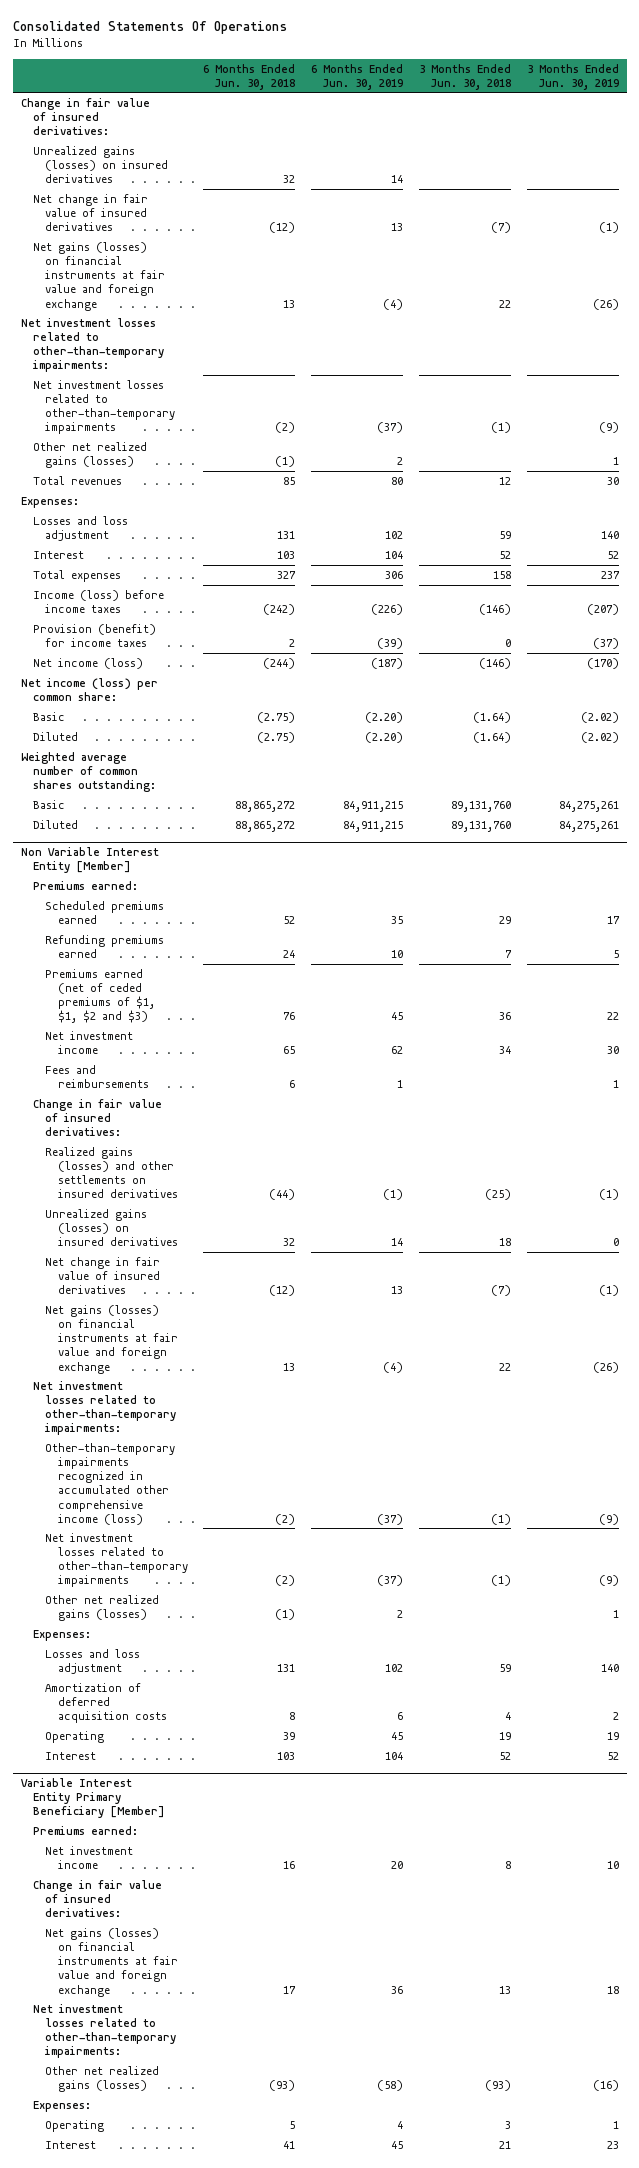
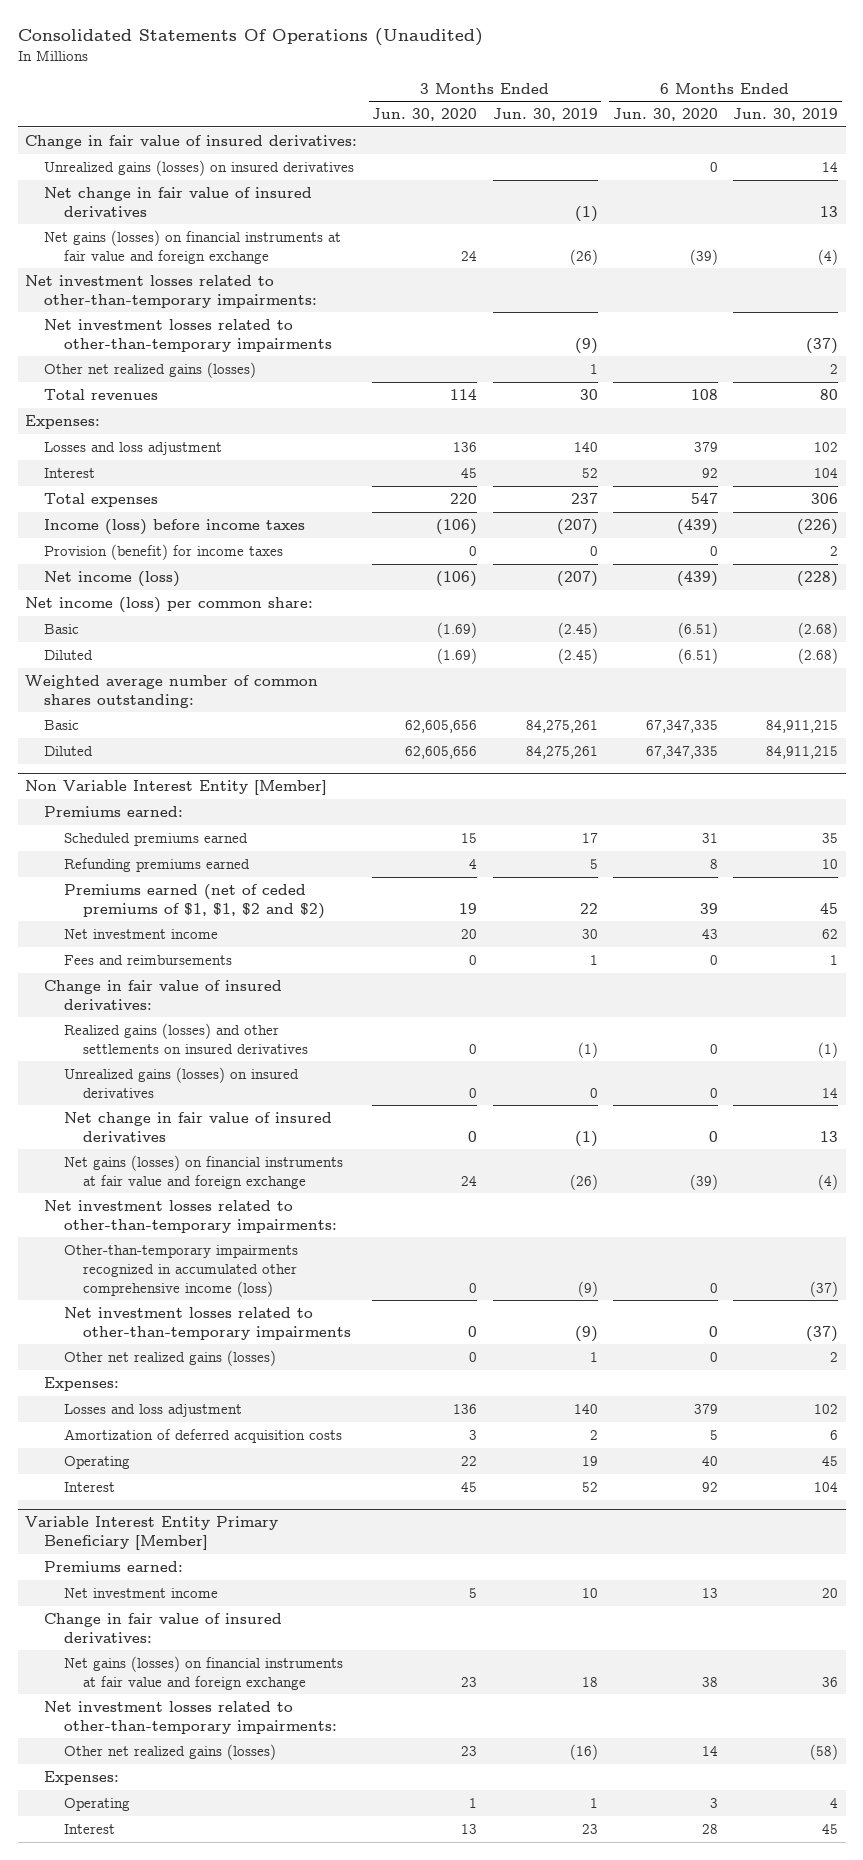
- Consolidated Statements Of Operations
+ Consolidated Statements Of Operations (Unaudited)
- | 6 Months Ended Jun. 30, 2018 | 6 Months Ended Jun. 30, 2019 | 3 Months Ended Jun. 30, 2018 | 3 Months Ended Jun. 30, 2019
+ | 3 Months Ended Jun. 30, 2020 | 3 Months Ended Jun. 30, 2019 | 6 Months Ended Jun. 30, 2020 | 6 Months Ended Jun. 30, 2019
- Provision (benefit) for income taxes | 2 | (39) | 0 | (37)
- Net income (loss) | (244) | (187) | (146) | (170)
+ Provision (benefit) for income taxes | 0 | 0 | 0 | 2
+ Net income (loss) | (106) | (207) | (439) | (228)
- Basic | (2.75) | (2.20) | (1.64) | (2.02)
- Diluted | (2.75) | (2.20) | (1.64) | (2.02)
+ Basic | (1.69) | (2.45) | (6.51) | (2.68)
+ Diluted | (1.69) | (2.45) | (6.51) | (2.68)
@ Non Variable Interest Entity [Member]
- Premiums earned (net of ceded premiums of $1, $1, $2 and $3) | 76 | 45 | 36 | 22
+ Premiums earned (net of ceded premiums of $1, $1, $2 and $2) | 19 | 22 | 39 | 45

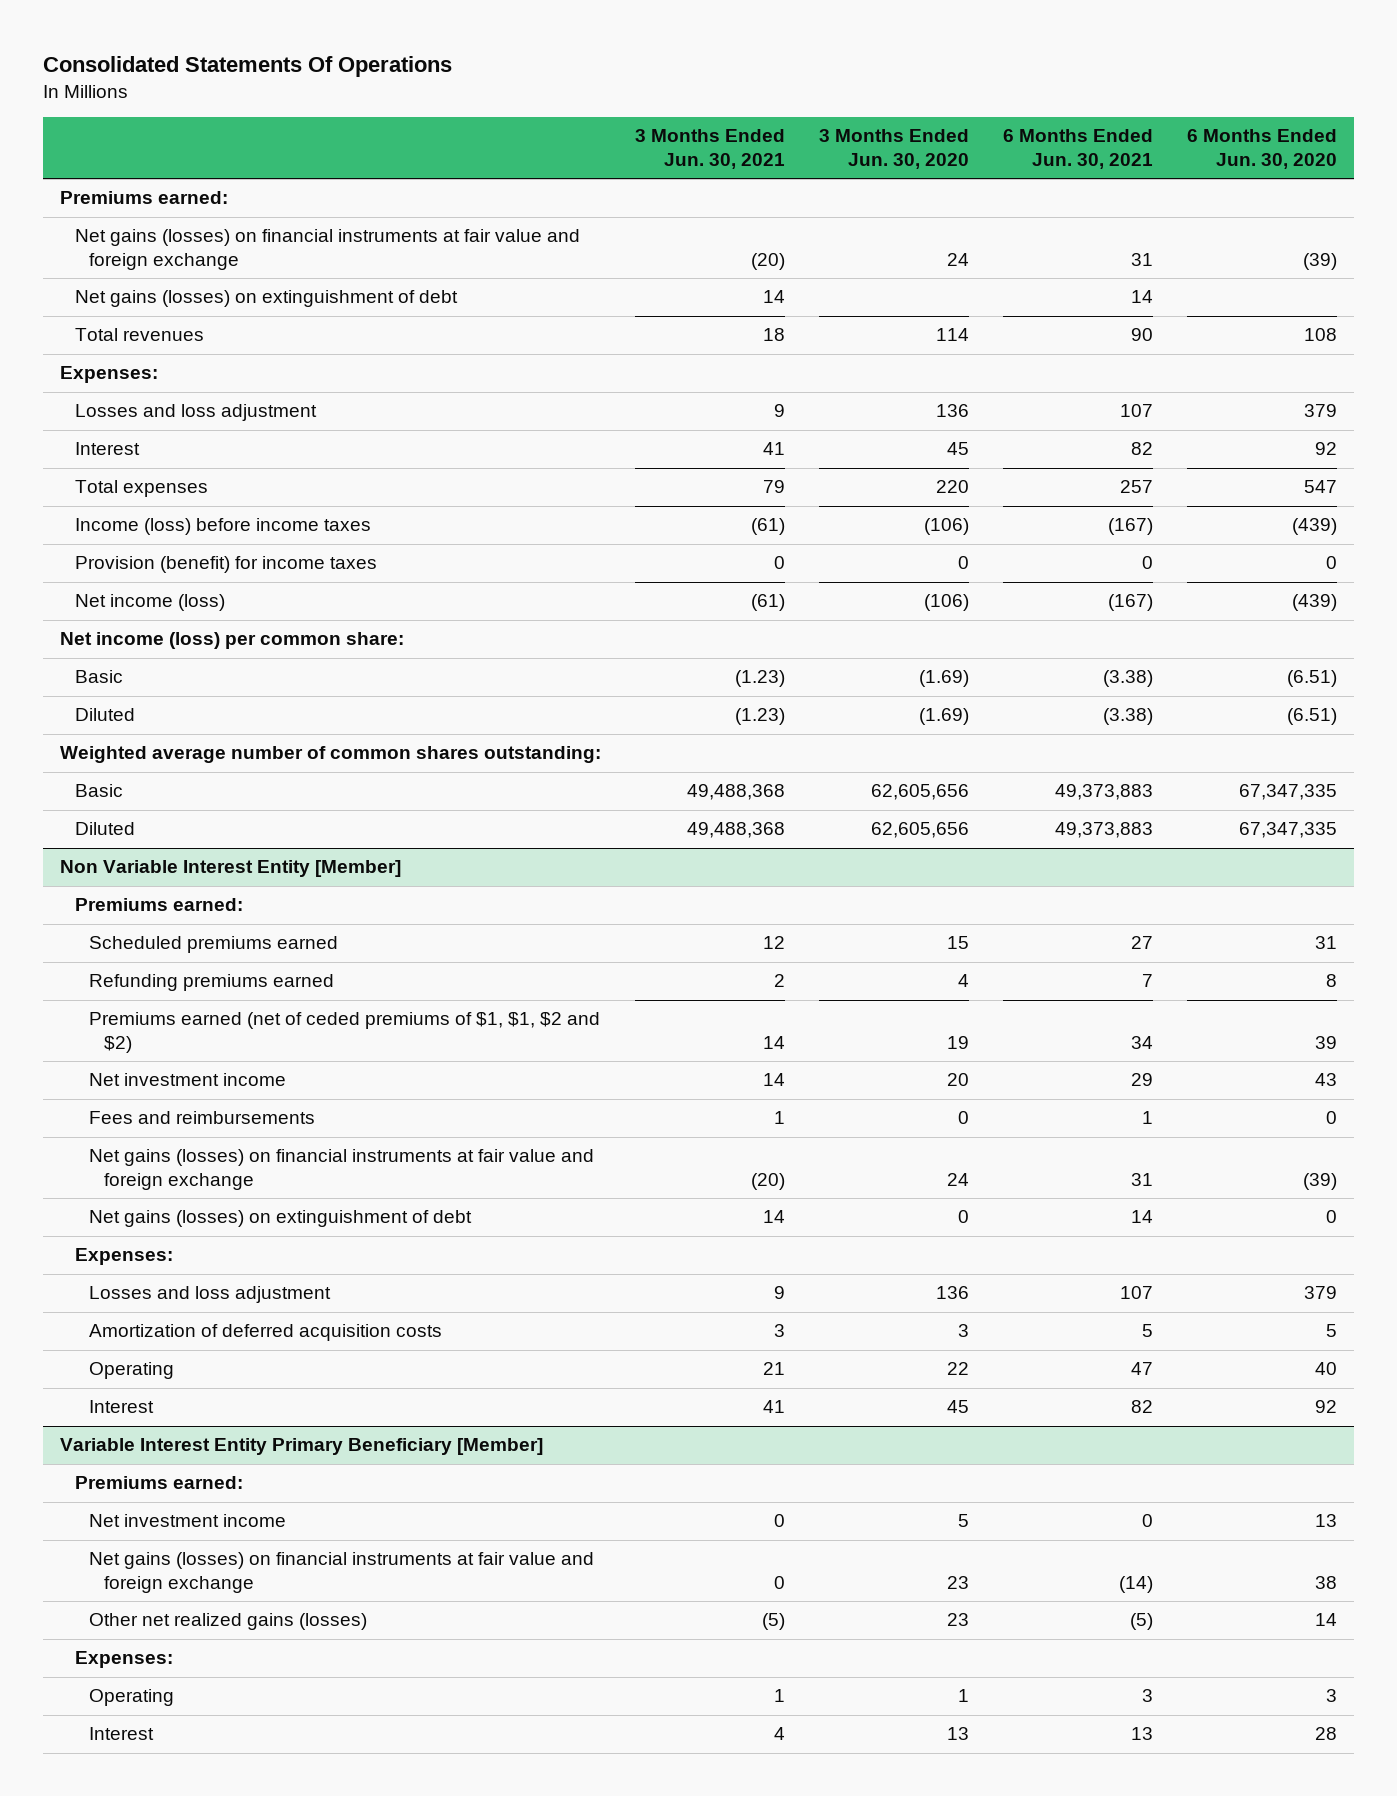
- Consolidated Statements Of Operations (Unaudited)
+ Consolidated Statements Of Operations
- | 3 Months Ended Jun. 30, 2020 | 3 Months Ended Jun. 30, 2019 | 6 Months Ended Jun. 30, 2020 | 6 Months Ended Jun. 30, 2019
+ | 3 Months Ended Jun. 30, 2021 | 3 Months Ended Jun. 30, 2020 | 6 Months Ended Jun. 30, 2021 | 6 Months Ended Jun. 30, 2020
- Change in fair value of insured derivatives:
- Unrealized gains (losses) on insured derivatives | | | 0 | 14
- Net change in fair value of insured derivatives | | (1) | | 13
+ Premiums earned:
- Net investment losses related to other-than-temporary impairments:
- Net investment losses related to other-than-temporary impairments | | (9) | | (37)
- Other net realized gains (losses) | | 1 | | 2
+ Net gains (losses) on extinguishment of debt | 14 | | 14 |
@ Non Variable Interest Entity [Member]
- Change in fair value of insured derivatives:
- Realized gains (losses) and other settlements on insured derivatives | 0 | (1) | 0 | (1)
- Unrealized gains (losses) on insured derivatives | 0 | 0 | 0 | 14
- Net change in fair value of insured derivatives | 0 | (1) | 0 | 13
- Net investment losses related to other-than-temporary impairments:
- Other-than-temporary impairments recognized in accumulated other comprehensive income (loss) | 0 | (9) | 0 | (37)
- Net investment losses related to other-than-temporary impairments | 0 | (9) | 0 | (37)
- Other net realized gains (losses) | 0 | 1 | 0 | 2
+ Net gains (losses) on extinguishment of debt | 14 | 0 | 14 | 0
@ Variable Interest Entity Primary Beneficiary [Member]
- Change in fair value of insured derivatives:
- Net investment losses related to other-than-temporary impairments:

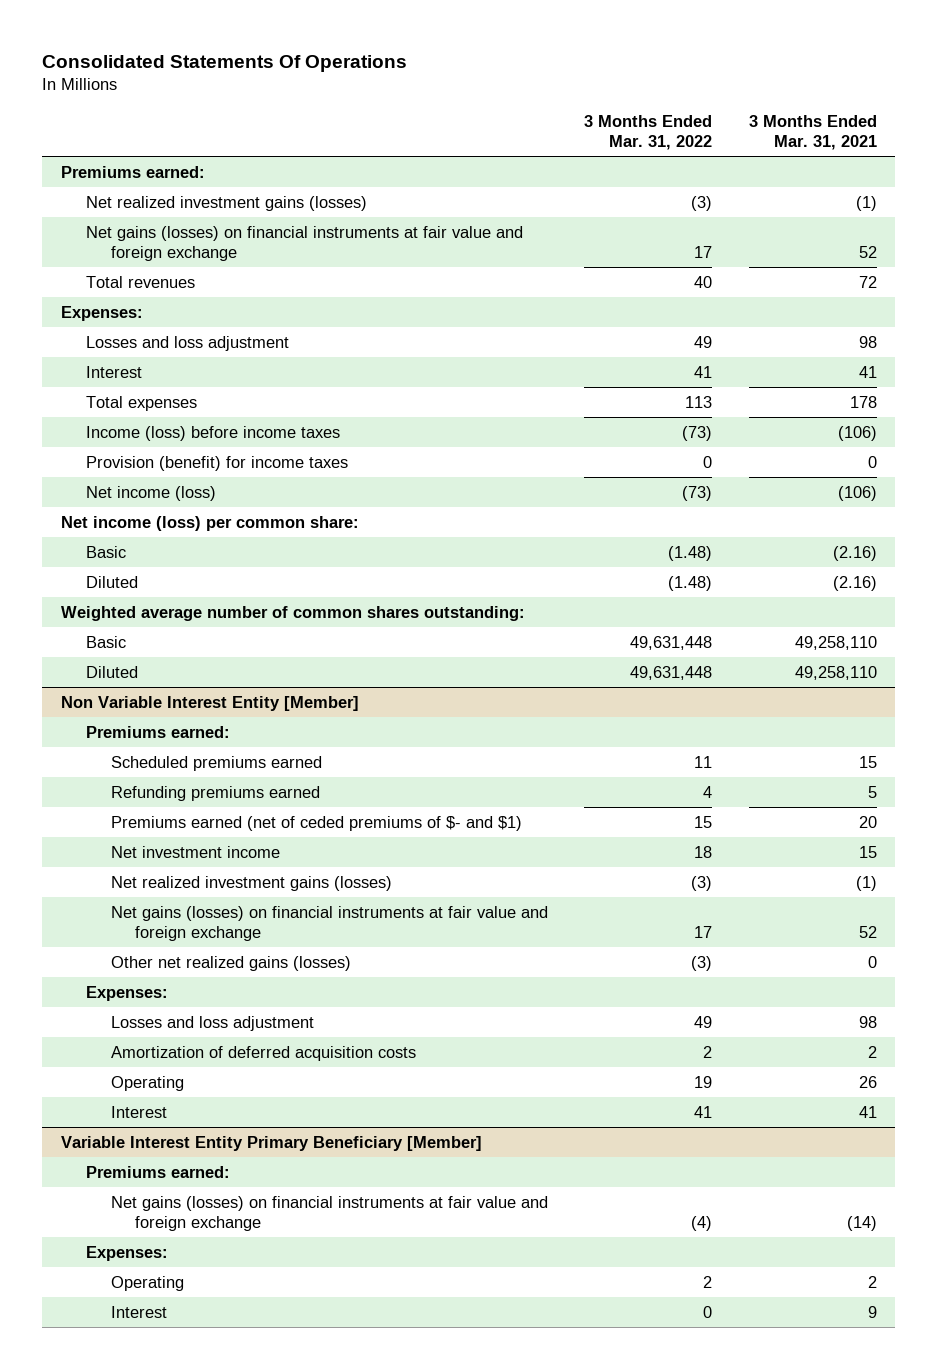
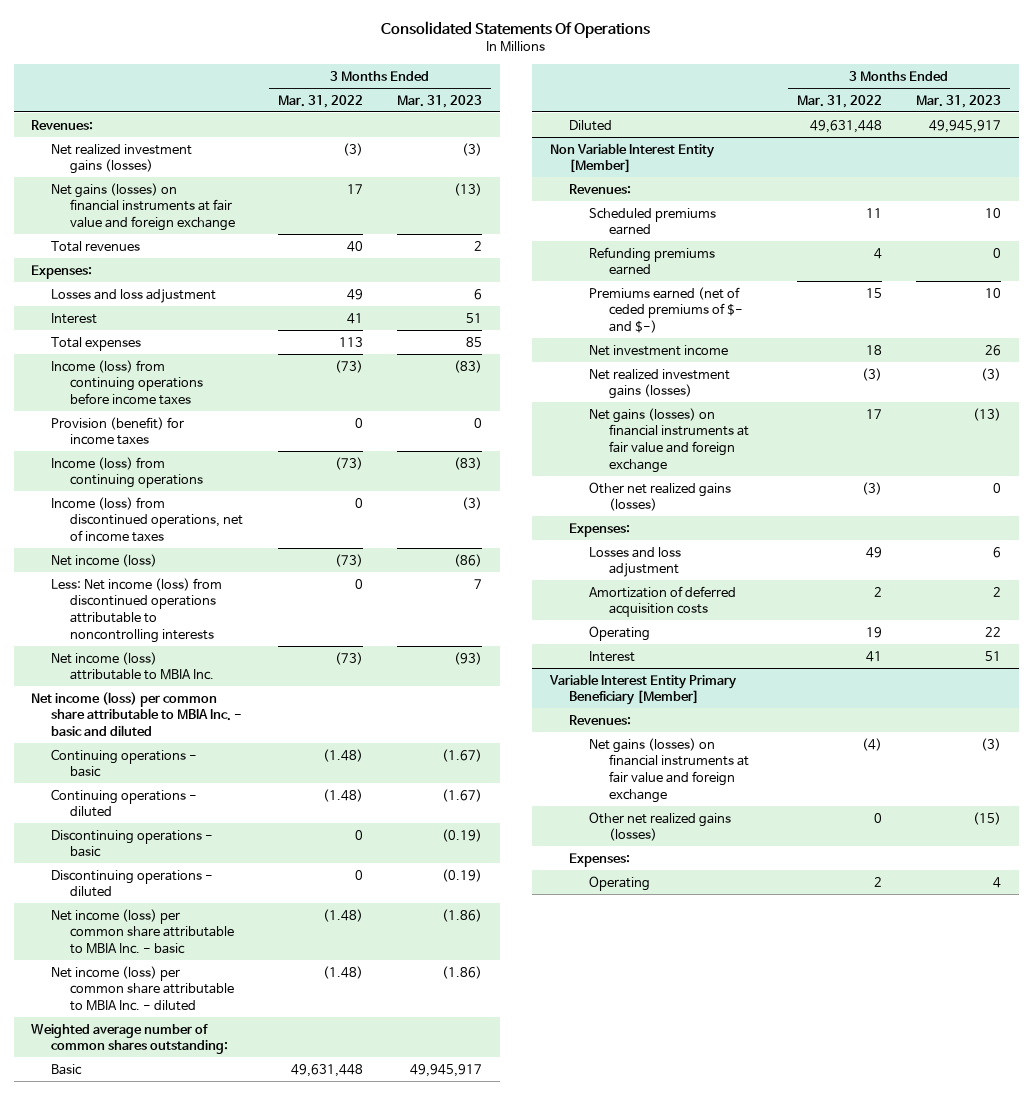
- | 3 Months Ended Mar. 31, 2022 | 3 Months Ended Mar. 31, 2021
+ | 3 Months Ended Mar. 31, 2022 | 3 Months Ended Mar. 31, 2023
- Premiums earned:
+ Revenues:
- Income (loss) before income taxes | (73) | (106)
+ Income (loss) from continuing operations before income taxes | (73) | (83)
+ Income (loss) from continuing operations | (73) | (83)
+ Income (loss) from discontinued operations, net of income taxes | 0 | (3)
- Net income (loss) per common share:
- Basic | (1.48) | (2.16)
- Diluted | (1.48) | (2.16)
+ Less: Net income (loss) from discontinued operations attributable to noncontrolling interests | 0 | 7
+ Net income (loss) attributable to MBIA Inc. | (73) | (93)
+ Net income (loss) per common share attributable to MBIA Inc. - basic and diluted
+ Continuing operations - basic | (1.48) | (1.67)
+ Continuing operations - diluted | (1.48) | (1.67)
+ Discontinuing operations - basic | 0 | (0.19)
+ Discontinuing operations - diluted | 0 | (0.19)
+ Net income (loss) per common share attributable to MBIA Inc. - basic | (1.48) | (1.86)
+ Net income (loss) per common share attributable to MBIA Inc. - diluted | (1.48) | (1.86)
@ Non Variable Interest Entity [Member]
- Premiums earned:
+ Revenues:
- Premiums earned (net of ceded premiums of $- and $1) | 15 | 20
+ Premiums earned (net of ceded premiums of $- and $-) | 15 | 10
@ Variable Interest Entity Primary Beneficiary [Member]
- Premiums earned:
+ Revenues:
+ Other net realized gains (losses) | 0 | (15)
- Interest | 0 | 9

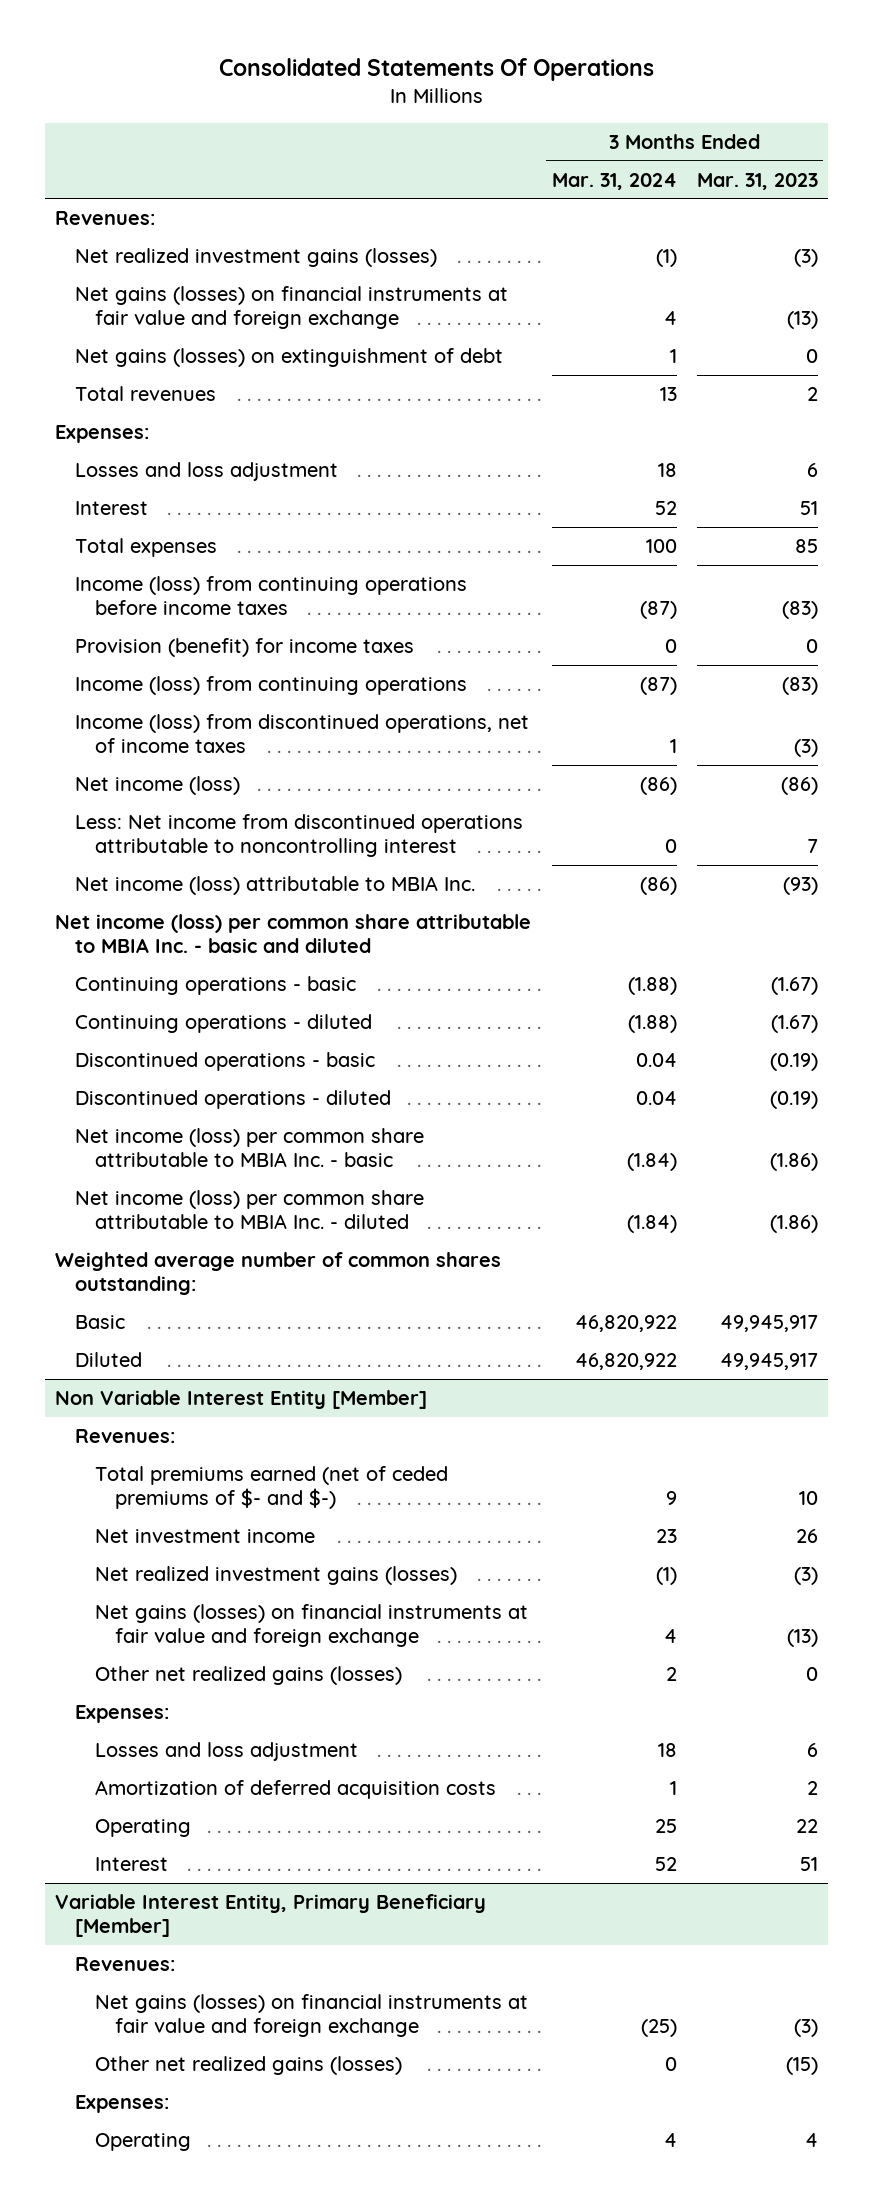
- | 3 Months Ended Mar. 31, 2022 | 3 Months Ended Mar. 31, 2023
+ | 3 Months Ended Mar. 31, 2024 | 3 Months Ended Mar. 31, 2023
+ Net gains (losses) on extinguishment of debt | 1 | 0
- Less: Net income (loss) from discontinued operations attributable to noncontrolling interests | 0 | 7
+ Less: Net income from discontinued operations attributable to noncontrolling interest | 0 | 7
- Discontinuing operations - basic | 0 | (0.19)
- Discontinuing operations - diluted | 0 | (0.19)
+ Discontinued operations - basic | 0.04 | (0.19)
+ Discontinued operations - diluted | 0.04 | (0.19)
@ Non Variable Interest Entity [Member]
- Scheduled premiums earned | 11 | 10
- Refunding premiums earned | 4 | 0
- Premiums earned (net of ceded premiums of $- and $-) | 15 | 10
+ Total premiums earned (net of ceded premiums of $- and $-) | 9 | 10
- Variable Interest Entity Primary Beneficiary [Member]
+ Variable Interest Entity, Primary Beneficiary [Member]

